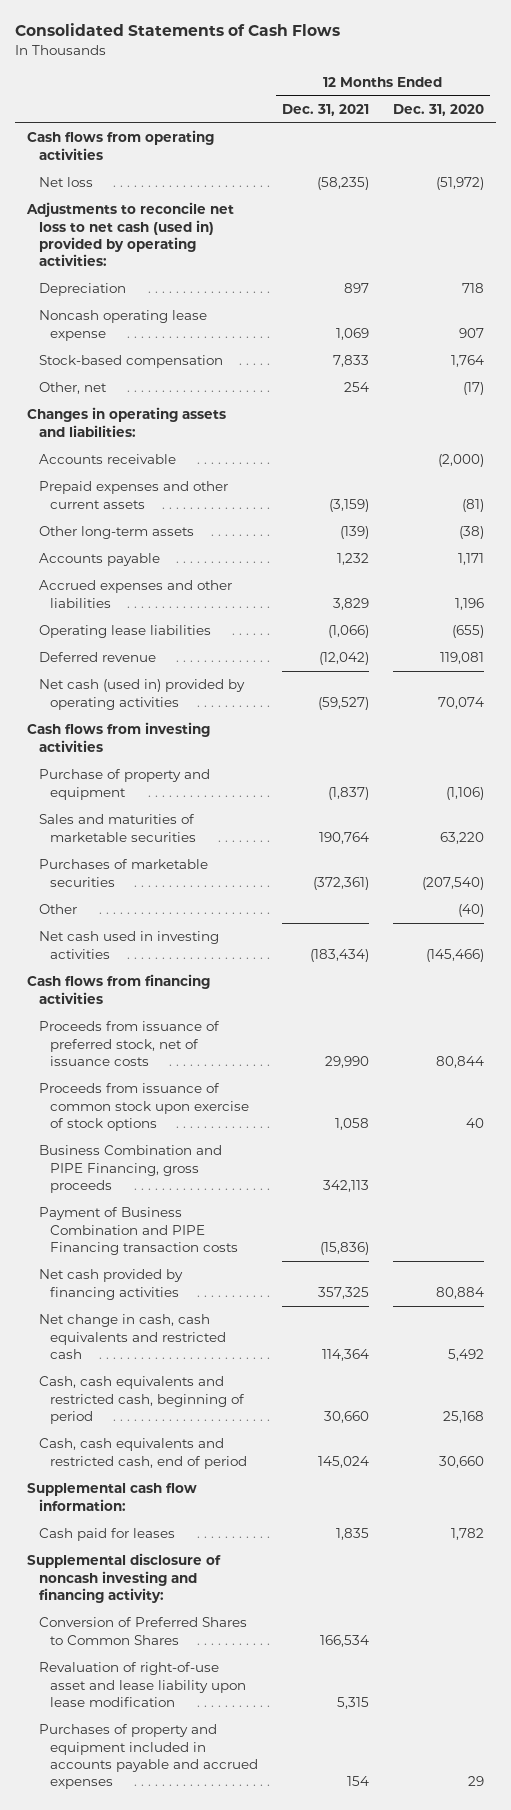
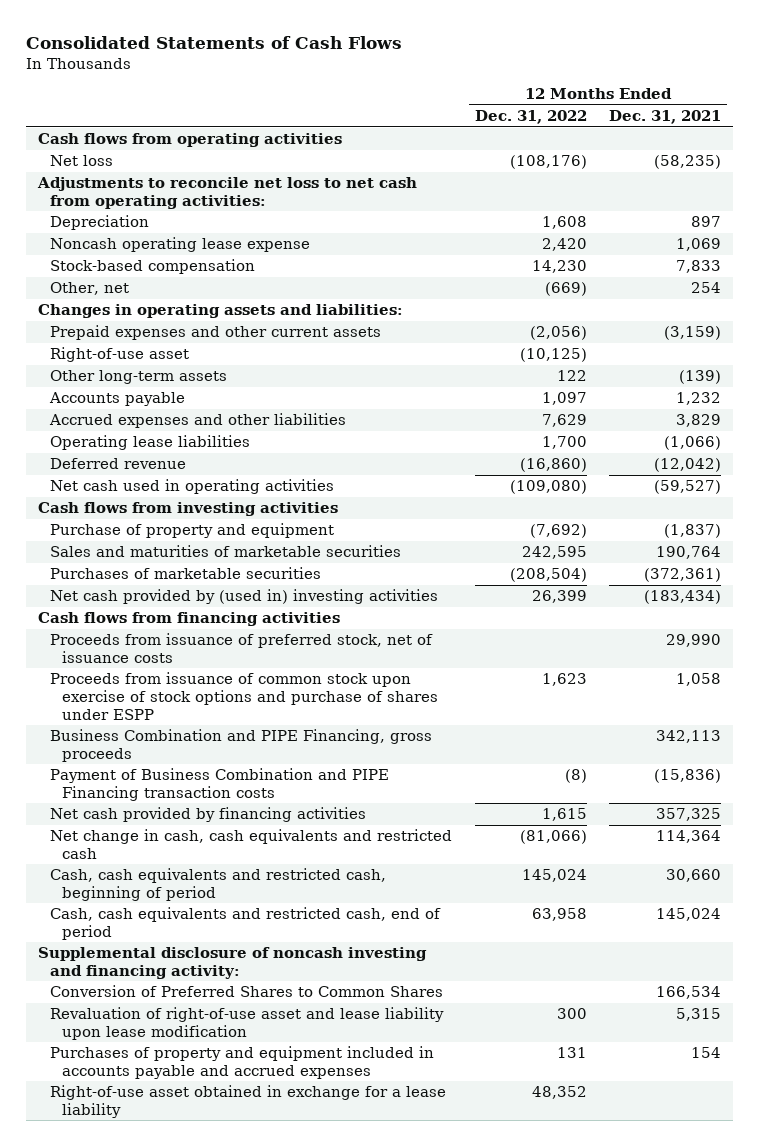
- | 12 Months Ended Dec. 31, 2021 | 12 Months Ended Dec. 31, 2020
+ | 12 Months Ended Dec. 31, 2022 | 12 Months Ended Dec. 31, 2021
- Adjustments to reconcile net loss to net cash (used in) provided by operating activities:
+ Adjustments to reconcile net loss to net cash from operating activities:
- Accounts receivable | | (2,000)
+ Right-of-use asset | (10,125) |
- Net cash (used in) provided by operating activities | (59,527) | 70,074
+ Net cash used in operating activities | (109,080) | (59,527)
- Other | | (40)
- Net cash used in investing activities | (183,434) | (145,466)
+ Net cash provided by (used in) investing activities | 26,399 | (183,434)
- Proceeds from issuance of common stock upon exercise of stock options | 1,058 | 40
+ Proceeds from issuance of common stock upon exercise of stock options and purchase of shares under ESPP | 1,623 | 1,058
- Supplemental cash flow information:
- Cash paid for leases | 1,835 | 1,782
+ Right-of-use asset obtained in exchange for a lease liability | 48,352 |

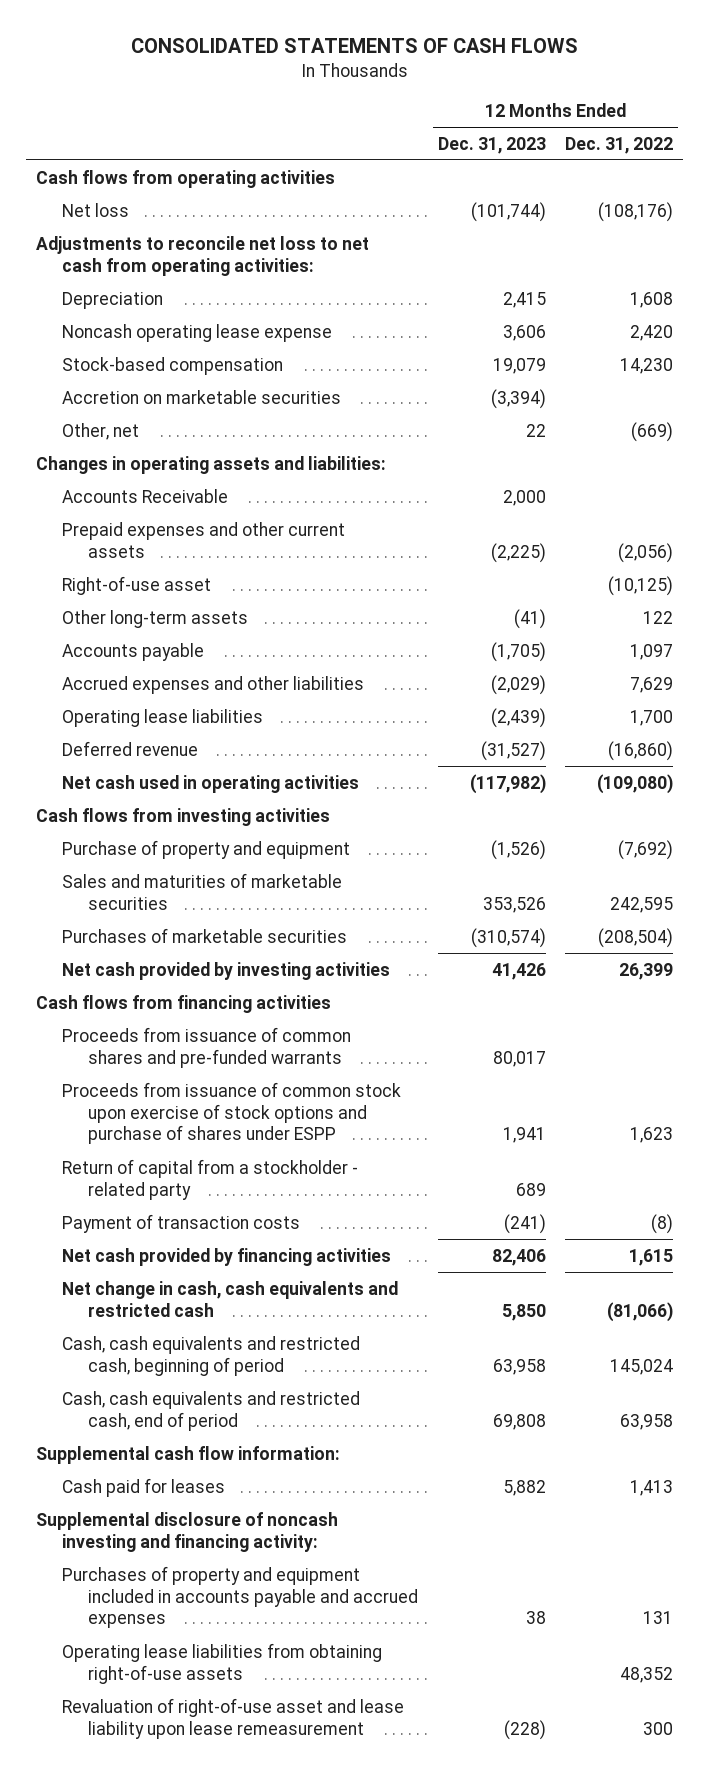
- Consolidated Statements of Cash Flows
+ CONSOLIDATED STATEMENTS OF CASH FLOWS
- | 12 Months Ended Dec. 31, 2022 | 12 Months Ended Dec. 31, 2021
+ | 12 Months Ended Dec. 31, 2023 | 12 Months Ended Dec. 31, 2022
+ Accretion on marketable securities | (3,394) |
+ Accounts Receivable | 2,000 |
- Net cash provided by (used in) investing activities | 26,399 | (183,434)
+ Net cash provided by investing activities | 41,426 | 26,399
- Proceeds from issuance of preferred stock, net of issuance costs | | 29,990
+ Proceeds from issuance of common shares and pre-funded warrants | 80,017 |
- Business Combination and PIPE Financing, gross proceeds | | 342,113
- Payment of Business Combination and PIPE Financing transaction costs | (8) | (15,836)
+ Return of capital from a stockholder - related party | 689 |
+ Payment of transaction costs | (241) | (8)
+ Supplemental cash flow information:
+ Cash paid for leases | 5,882 | 1,413
- Conversion of Preferred Shares to Common Shares | | 166,534
- Revaluation of right-of-use asset and lease liability upon lease modification | 300 | 5,315
- Right-of-use asset obtained in exchange for a lease liability | 48,352 |
+ Operating lease liabilities from obtaining right-of-use assets | | 48,352
+ Revaluation of right-of-use asset and lease liability upon lease remeasurement | (228) | 300

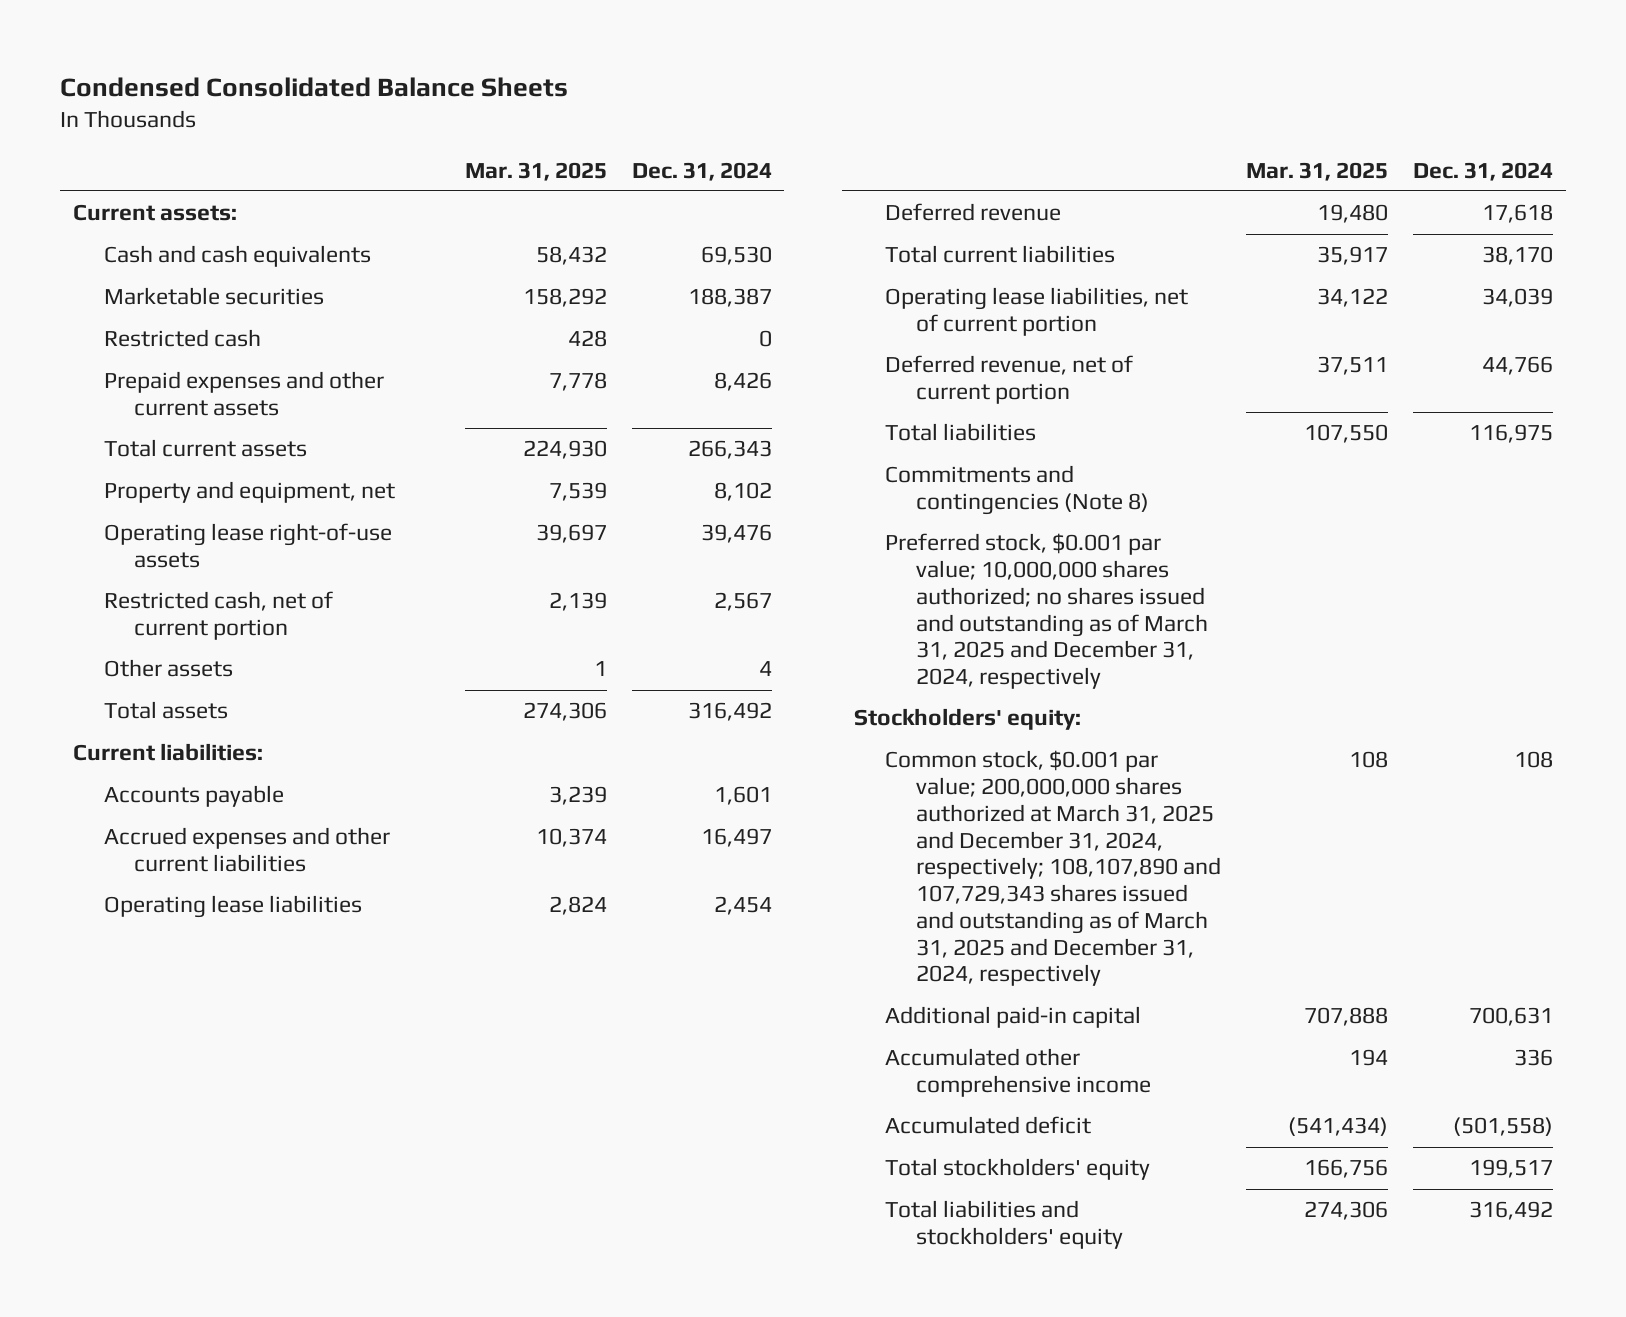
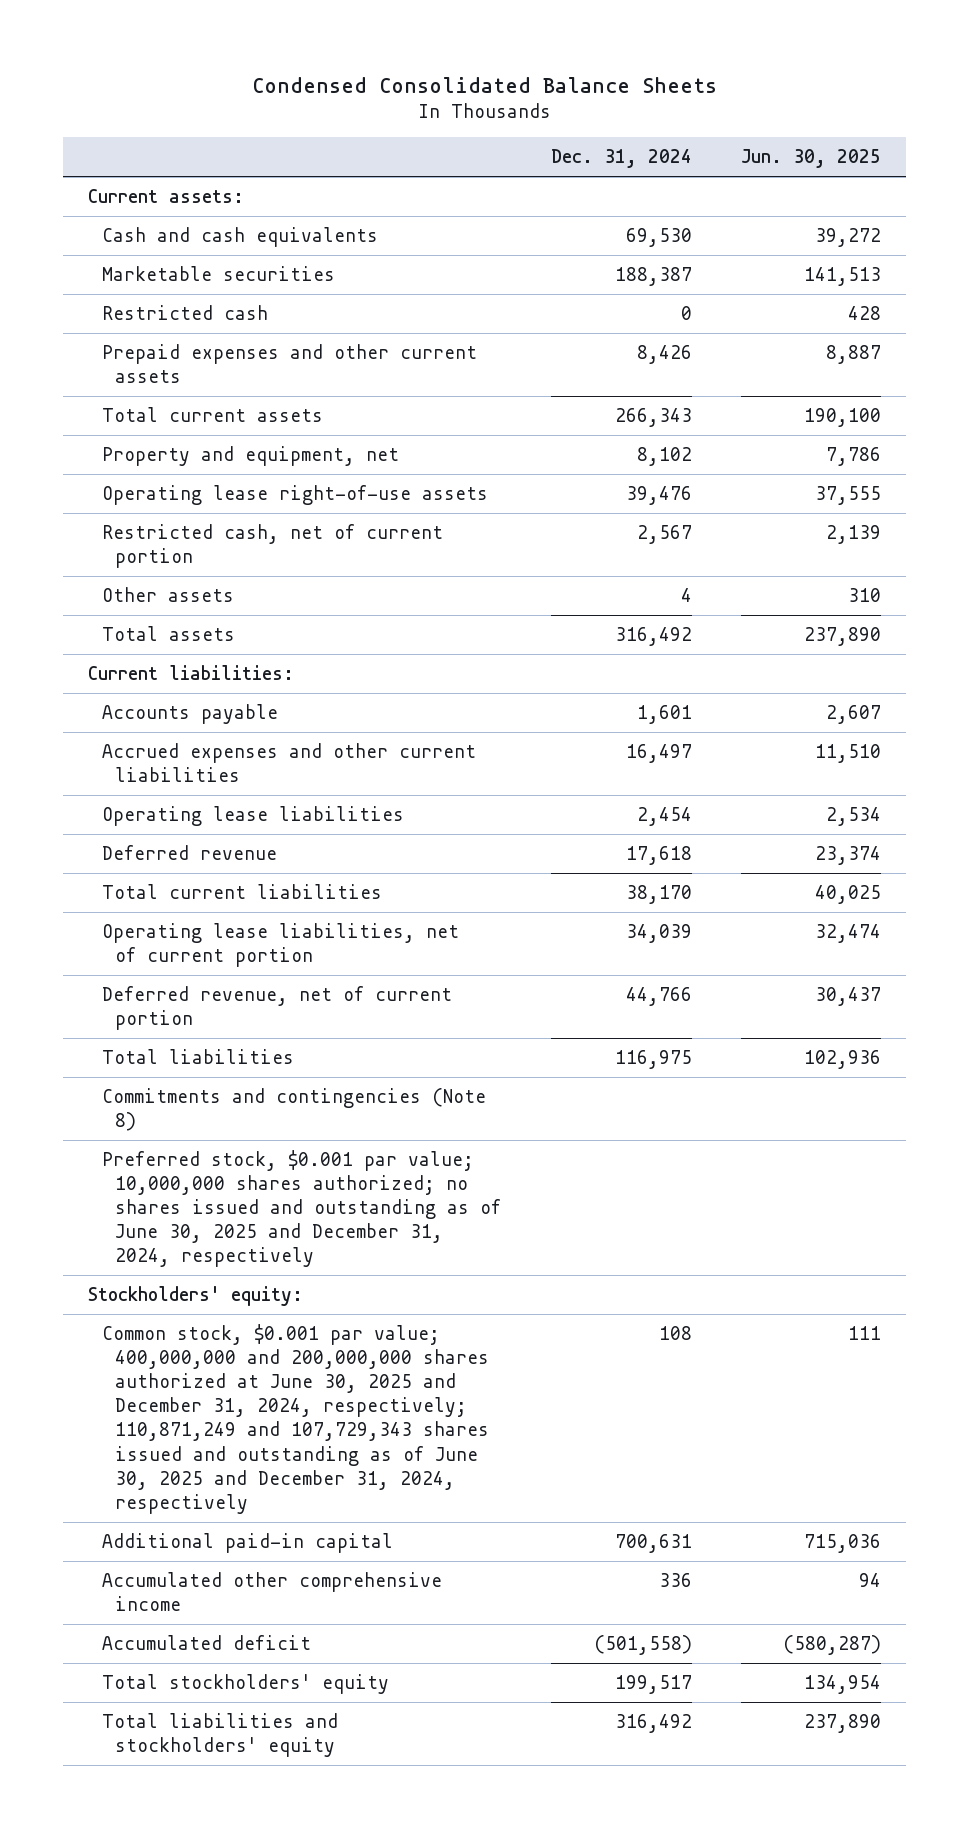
- | Mar. 31, 2025 | Dec. 31, 2024
+ | Dec. 31, 2024 | Jun. 30, 2025
- Preferred stock, $0.001 par value; 10,000,000 shares authorized; no shares issued and outstanding as of March 31, 2025 and December 31, 2024, respectively
+ Preferred stock, $0.001 par value; 10,000,000 shares authorized; no shares issued and outstanding as of June 30, 2025 and December 31, 2024, respectively
- Common stock, $0.001 par value; 200,000,000 shares authorized at March 31, 2025 and December 31, 2024, respectively; 108,107,890 and 107,729,343 shares issued and outstanding as of March 31, 2025 and December 31, 2024, respectively | 108 | 108
+ Common stock, $0.001 par value; 400,000,000 and 200,000,000 shares authorized at June 30, 2025 and December 31, 2024, respectively; 110,871,249 and 107,729,343 shares issued and outstanding as of June 30, 2025 and December 31, 2024, respectively | 108 | 111

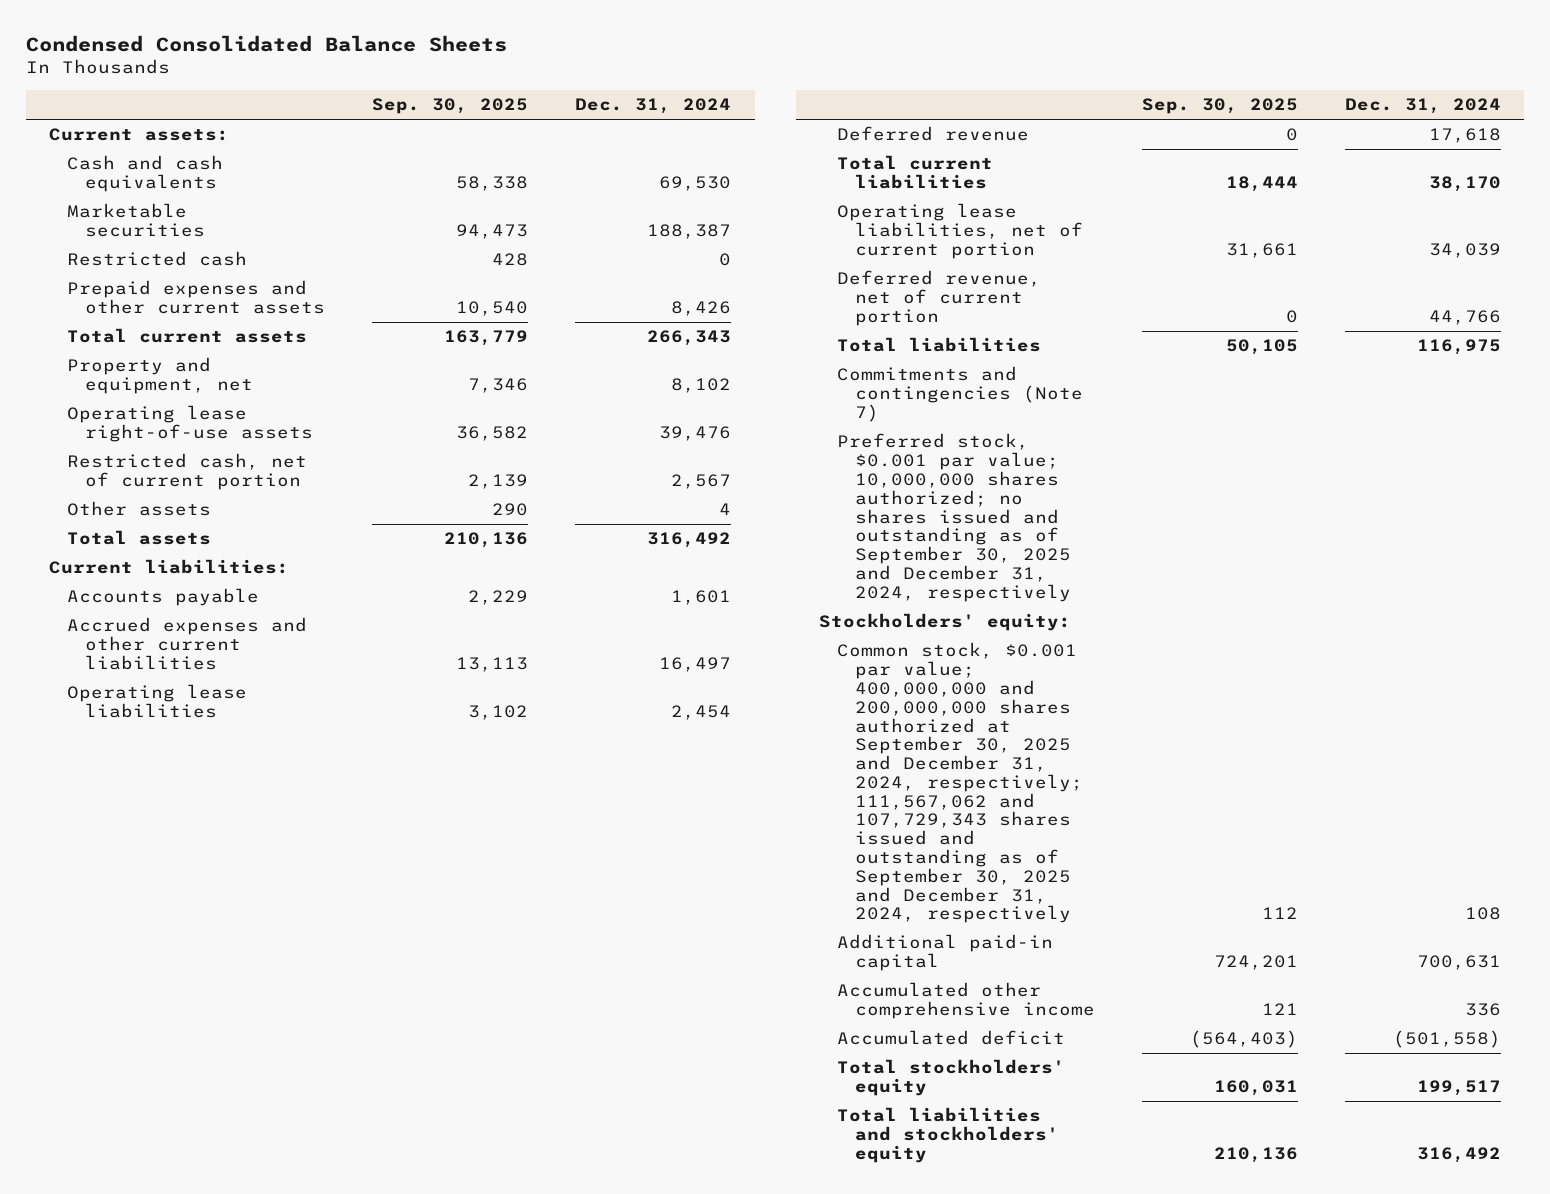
- | Dec. 31, 2024 | Jun. 30, 2025
+ | Sep. 30, 2025 | Dec. 31, 2024
- Commitments and contingencies (Note 8)
- Preferred stock, $0.001 par value; 10,000,000 shares authorized; no shares issued and outstanding as of June 30, 2025 and December 31, 2024, respectively
+ Commitments and contingencies (Note 7)
+ Preferred stock, $0.001 par value; 10,000,000 shares authorized; no shares issued and outstanding as of September 30, 2025 and December 31, 2024, respectively
- Common stock, $0.001 par value; 400,000,000 and 200,000,000 shares authorized at June 30, 2025 and December 31, 2024, respectively; 110,871,249 and 107,729,343 shares issued and outstanding as of June 30, 2025 and December 31, 2024, respectively | 108 | 111
+ Common stock, $0.001 par value; 400,000,000 and 200,000,000 shares authorized at September 30, 2025 and December 31, 2024, respectively; 111,567,062 and 107,729,343 shares issued and outstanding as of September 30, 2025 and December 31, 2024, respectively | 112 | 108

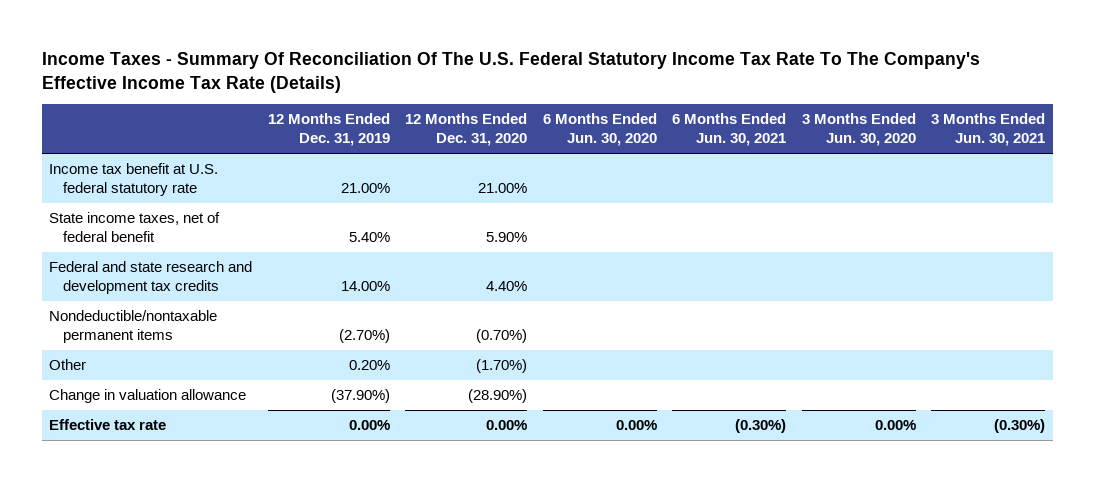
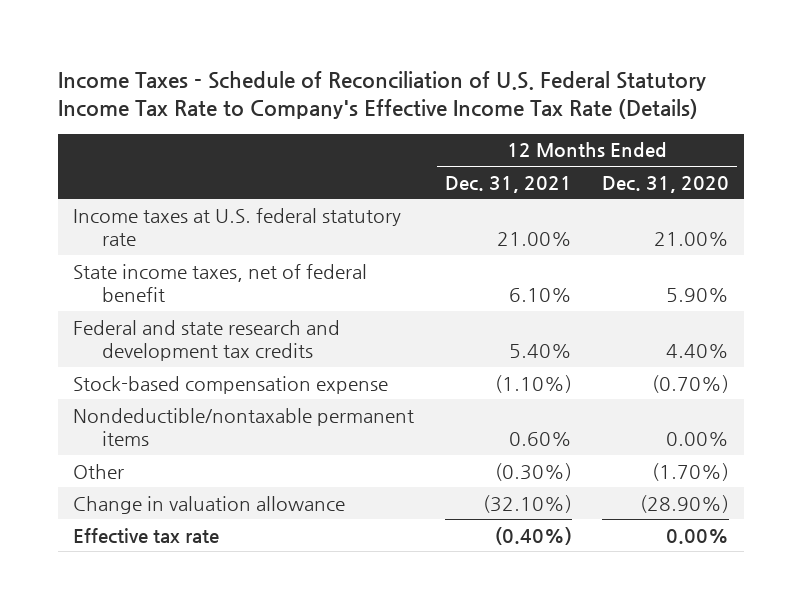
- Income Taxes - Summary Of Reconciliation Of The U.S. Federal Statutory Income Tax Rate To The Company's Effective Income Tax Rate (Details)
+ Income Taxes - Schedule of Reconciliation of U.S. Federal Statutory Income Tax Rate to Company's Effective Income Tax Rate (Details)
- | 12 Months Ended Dec. 31, 2019 | 12 Months Ended Dec. 31, 2020 | 6 Months Ended Jun. 30, 2020 | 6 Months Ended Jun. 30, 2021 | 3 Months Ended Jun. 30, 2020 | 3 Months Ended Jun. 30, 2021
+ | 12 Months Ended Dec. 31, 2021 | 12 Months Ended Dec. 31, 2020
- Income tax benefit at U.S. federal statutory rate | 21.00% | 21.00% | | | |
+ Income taxes at U.S. federal statutory rate | 21.00% | 21.00%
- Nondeductible/nontaxable permanent items | (2.70%) | (0.70%) | | | |
+ Stock-based compensation expense | (1.10%) | (0.70%)
+ Nondeductible/nontaxable permanent items | 0.60% | 0.00%

